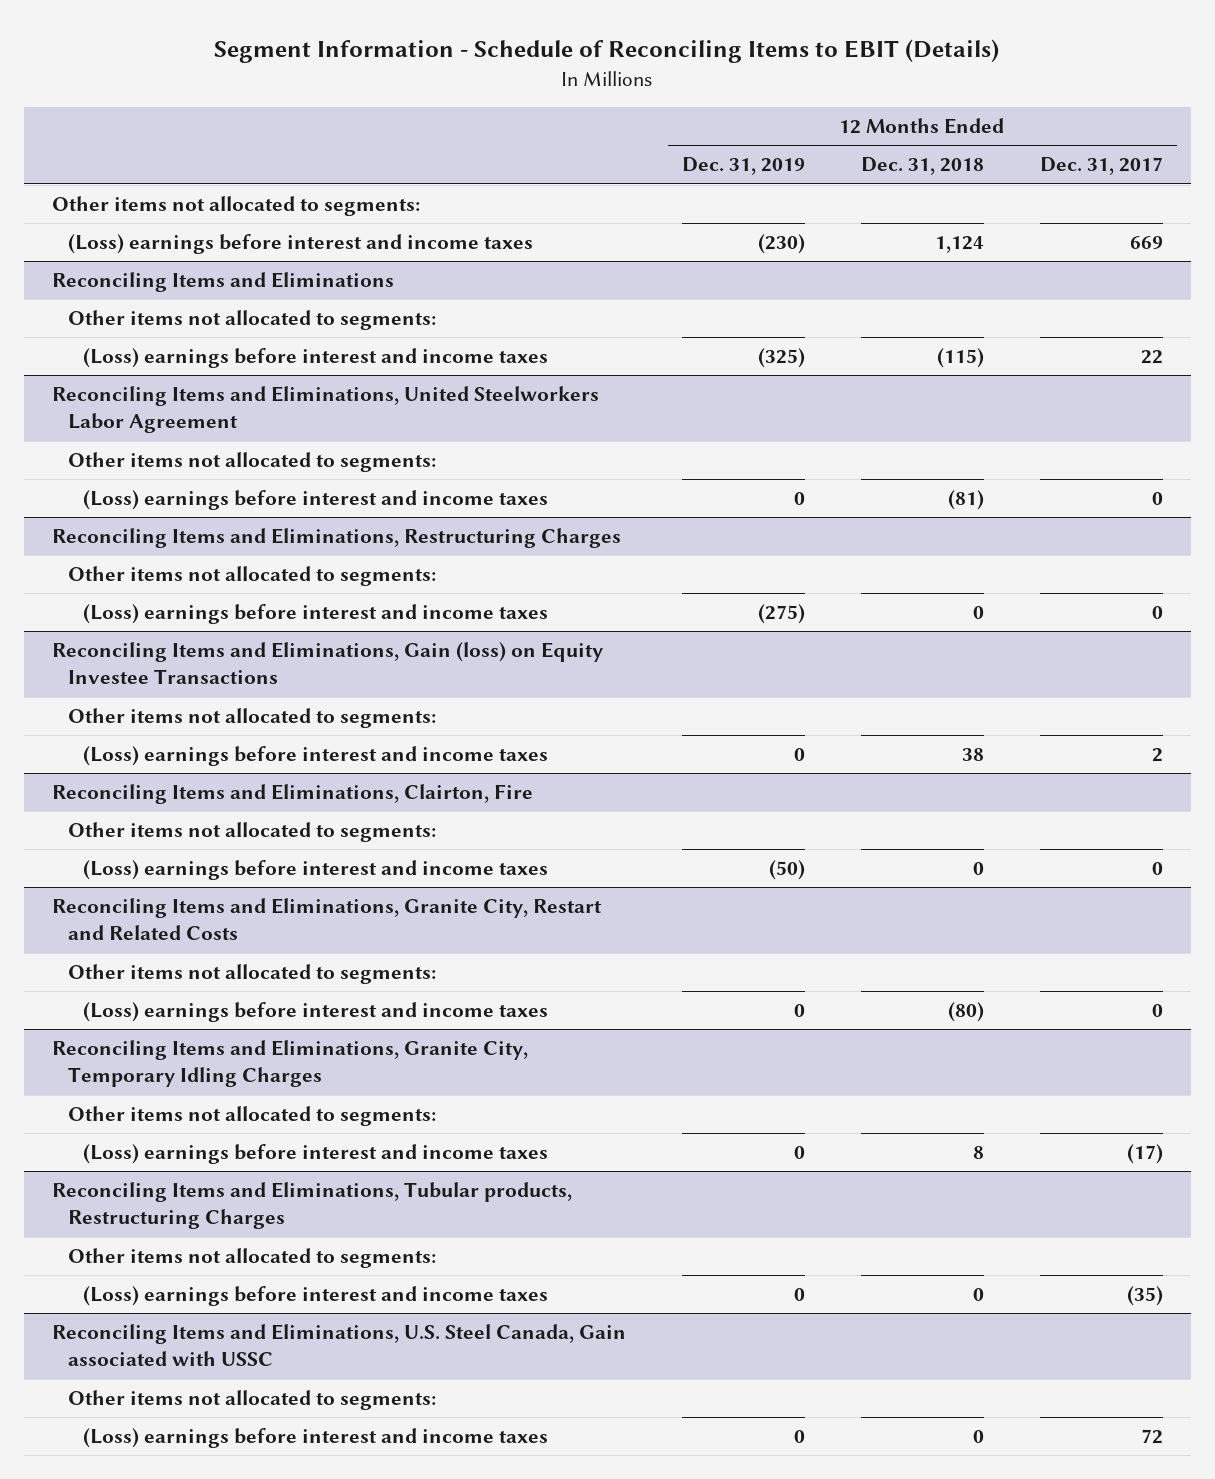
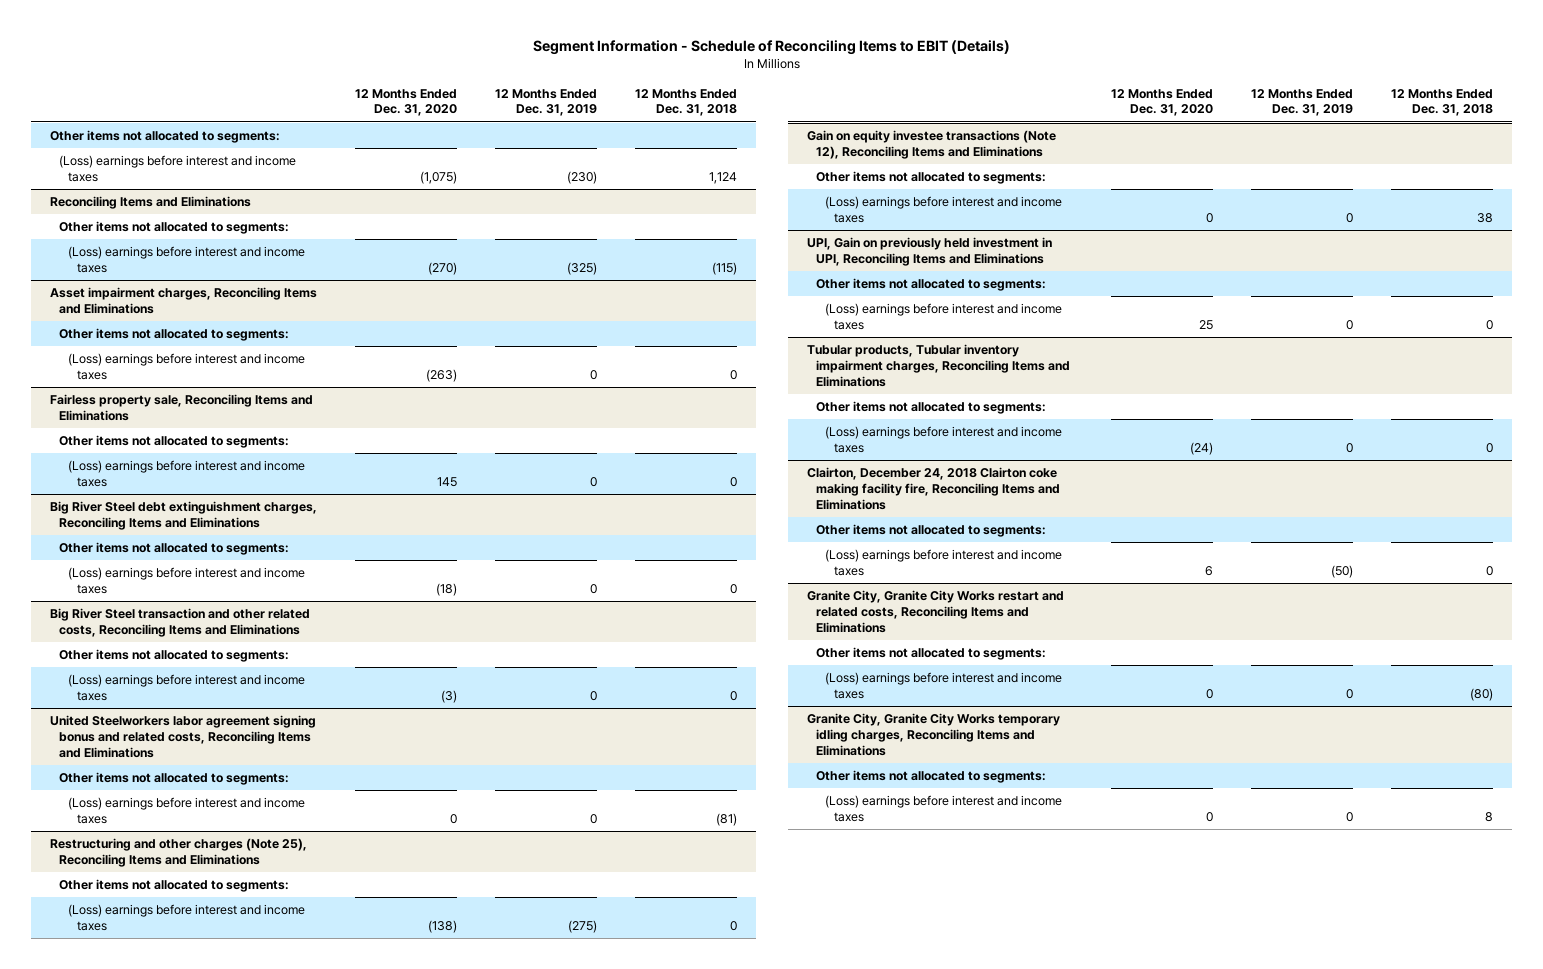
- | 12 Months Ended Dec. 31, 2019 | 12 Months Ended Dec. 31, 2018 | 12 Months Ended Dec. 31, 2017
+ | 12 Months Ended Dec. 31, 2020 | 12 Months Ended Dec. 31, 2019 | 12 Months Ended Dec. 31, 2018
- Reconciling Items and Eliminations, United Steelworkers Labor Agreement
+ Asset impairment charges, Reconciling Items and Eliminations
+ (Loss) earnings before interest and income taxes | (263) | 0 | 0
+ Fairless property sale, Reconciling Items and Eliminations
+ Other items not allocated to segments:
+ (Loss) earnings before interest and income taxes | 145 | 0 | 0
+ Big River Steel debt extinguishment charges, Reconciling Items and Eliminations
+ Other items not allocated to segments:
+ (Loss) earnings before interest and income taxes | (18) | 0 | 0
+ Big River Steel transaction and other related costs, Reconciling Items and Eliminations
+ Other items not allocated to segments:
+ (Loss) earnings before interest and income taxes | (3) | 0 | 0
+ United Steelworkers labor agreement signing bonus and related costs, Reconciling Items and Eliminations
+ Other items not allocated to segments:
- Reconciling Items and Eliminations, Restructuring Charges
+ Restructuring and other charges (Note 25), Reconciling Items and Eliminations
- Reconciling Items and Eliminations, Gain (loss) on Equity Investee Transactions
+ Gain on equity investee transactions (Note 12), Reconciling Items and Eliminations
- Reconciling Items and Eliminations, Clairton, Fire
+ UPI, Gain on previously held investment in UPI, Reconciling Items and Eliminations
+ (Loss) earnings before interest and income taxes | 25 | 0 | 0
+ Tubular products, Tubular inventory impairment charges, Reconciling Items and Eliminations
+ Other items not allocated to segments:
+ (Loss) earnings before interest and income taxes | (24) | 0 | 0
+ Clairton, December 24, 2018 Clairton coke making facility fire, Reconciling Items and Eliminations
+ Other items not allocated to segments:
- Reconciling Items and Eliminations, Granite City, Restart and Related Costs
+ Granite City, Granite City Works restart and related costs, Reconciling Items and Eliminations
- Reconciling Items and Eliminations, Granite City, Temporary Idling Charges
+ Granite City, Granite City Works temporary idling charges, Reconciling Items and Eliminations
- Reconciling Items and Eliminations, Tubular products, Restructuring Charges
- Other items not allocated to segments:
- (Loss) earnings before interest and income taxes | 0 | 0 | (35)
- Reconciling Items and Eliminations, U.S. Steel Canada, Gain associated with USSC
- Other items not allocated to segments:
- (Loss) earnings before interest and income taxes | 0 | 0 | 72

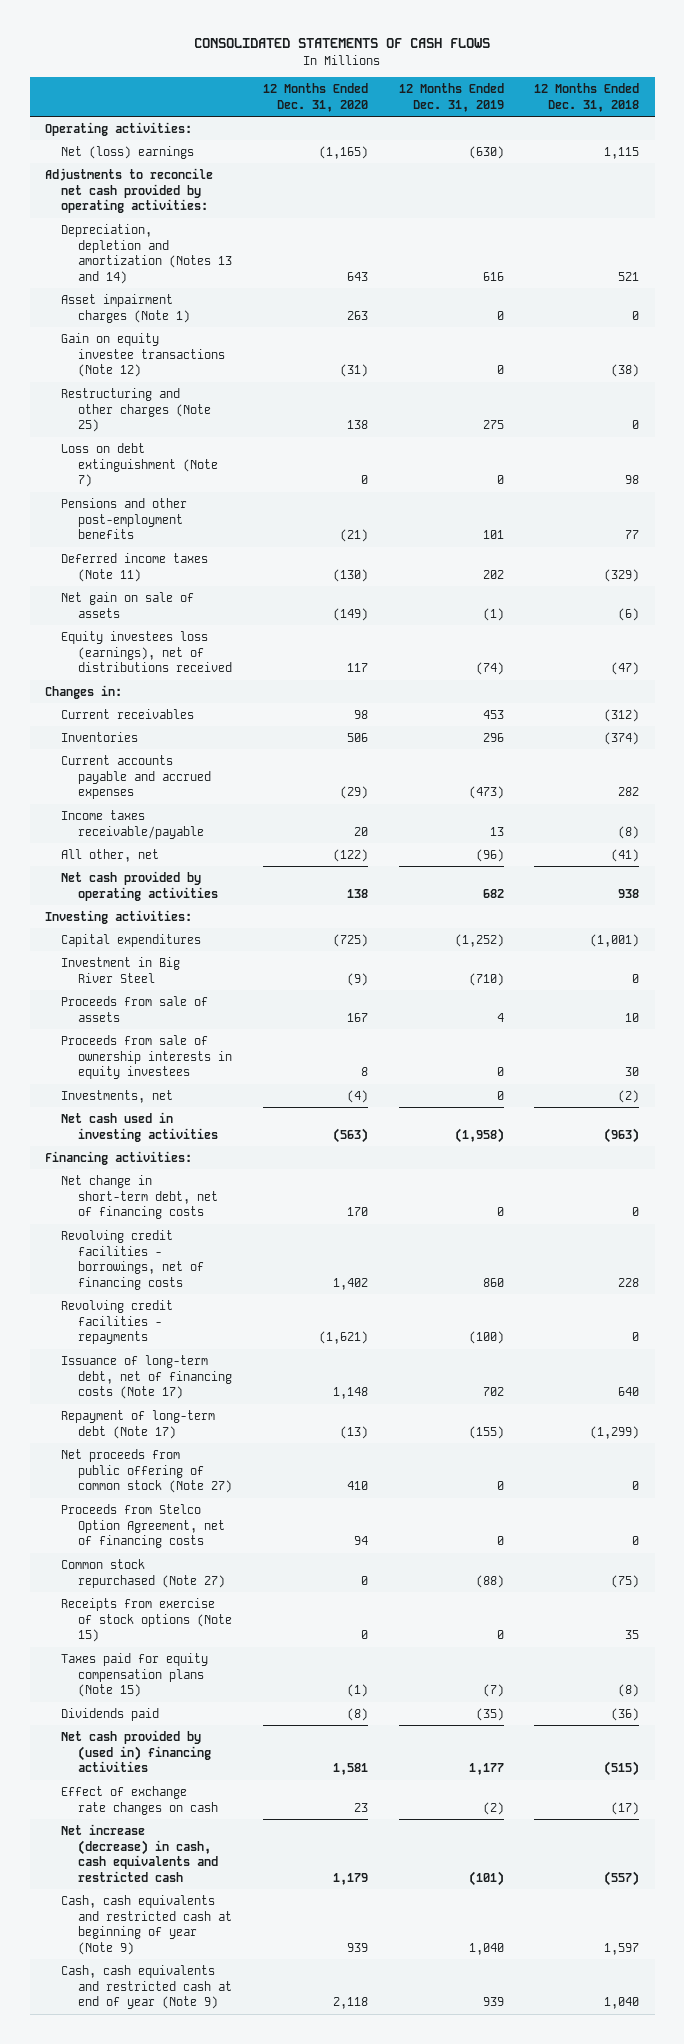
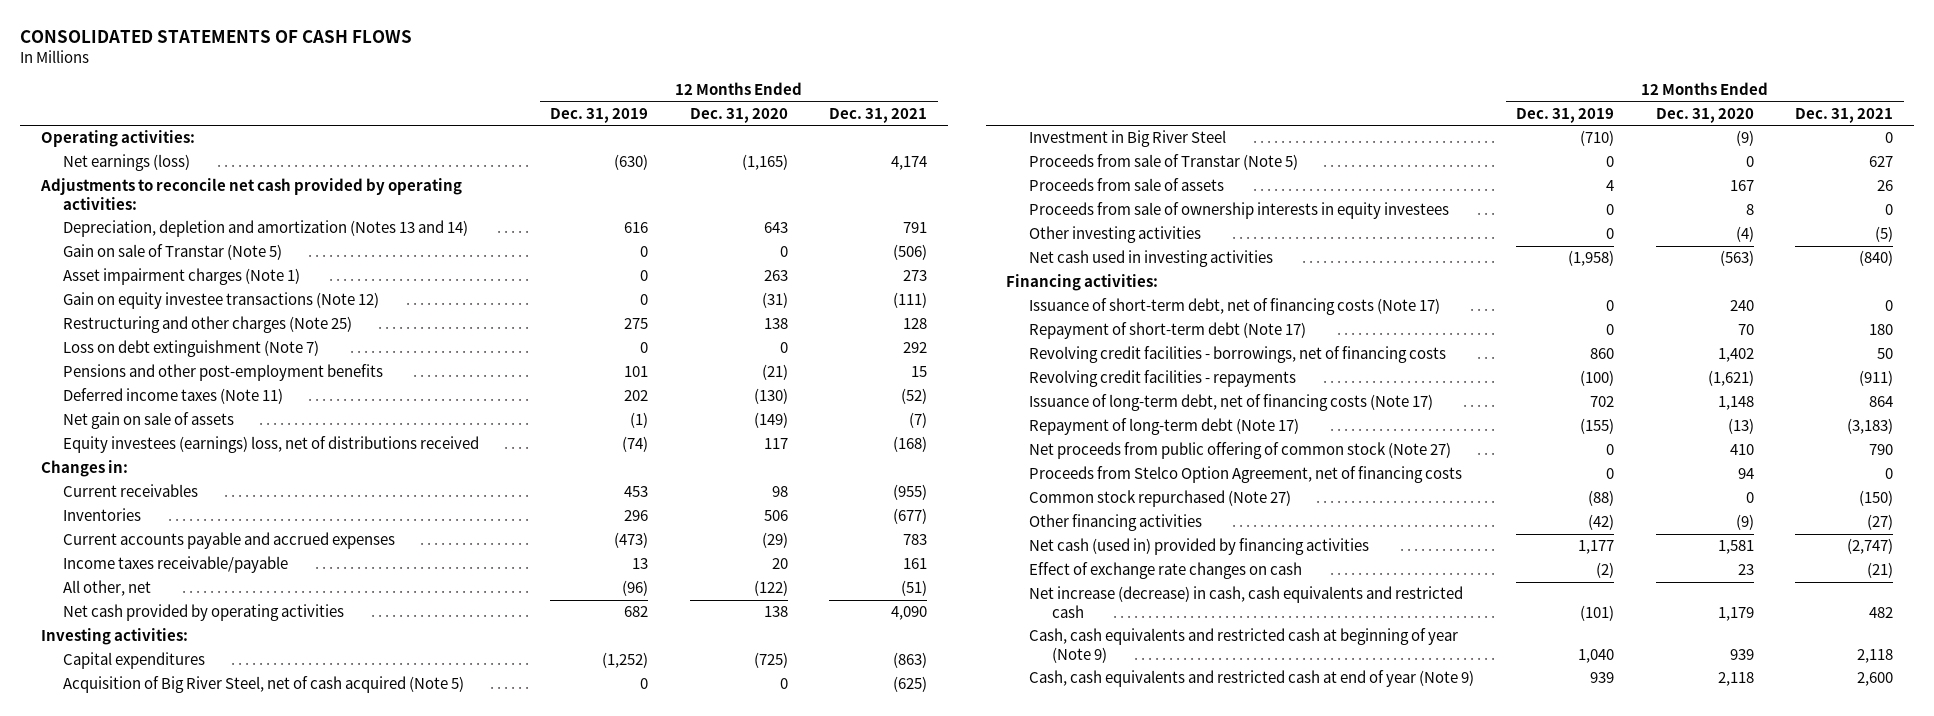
- | 12 Months Ended Dec. 31, 2020 | 12 Months Ended Dec. 31, 2019 | 12 Months Ended Dec. 31, 2018
+ | 12 Months Ended Dec. 31, 2019 | 12 Months Ended Dec. 31, 2020 | 12 Months Ended Dec. 31, 2021
- Net (loss) earnings | (1,165) | (630) | 1,115
+ Net earnings (loss) | (630) | (1,165) | 4,174
+ Gain on sale of Transtar (Note 5) | 0 | 0 | (506)
- Equity investees loss (earnings), net of distributions received | 117 | (74) | (47)
+ Equity investees (earnings) loss, net of distributions received | (74) | 117 | (168)
+ Acquisition of Big River Steel, net of cash acquired (Note 5) | 0 | 0 | (625)
+ Proceeds from sale of Transtar (Note 5) | 0 | 0 | 627
- Investments, net | (4) | 0 | (2)
+ Other investing activities | 0 | (4) | (5)
- Net change in short-term debt, net of financing costs | 170 | 0 | 0
+ Issuance of short-term debt, net of financing costs (Note 17) | 0 | 240 | 0
+ Repayment of short-term debt (Note 17) | 0 | 70 | 180
- Receipts from exercise of stock options (Note 15) | 0 | 0 | 35
- Taxes paid for equity compensation plans (Note 15) | (1) | (7) | (8)
- Dividends paid | (8) | (35) | (36)
- Net cash provided by (used in) financing activities | 1,581 | 1,177 | (515)
+ Other financing activities | (42) | (9) | (27)
+ Net cash (used in) provided by financing activities | 1,177 | 1,581 | (2,747)

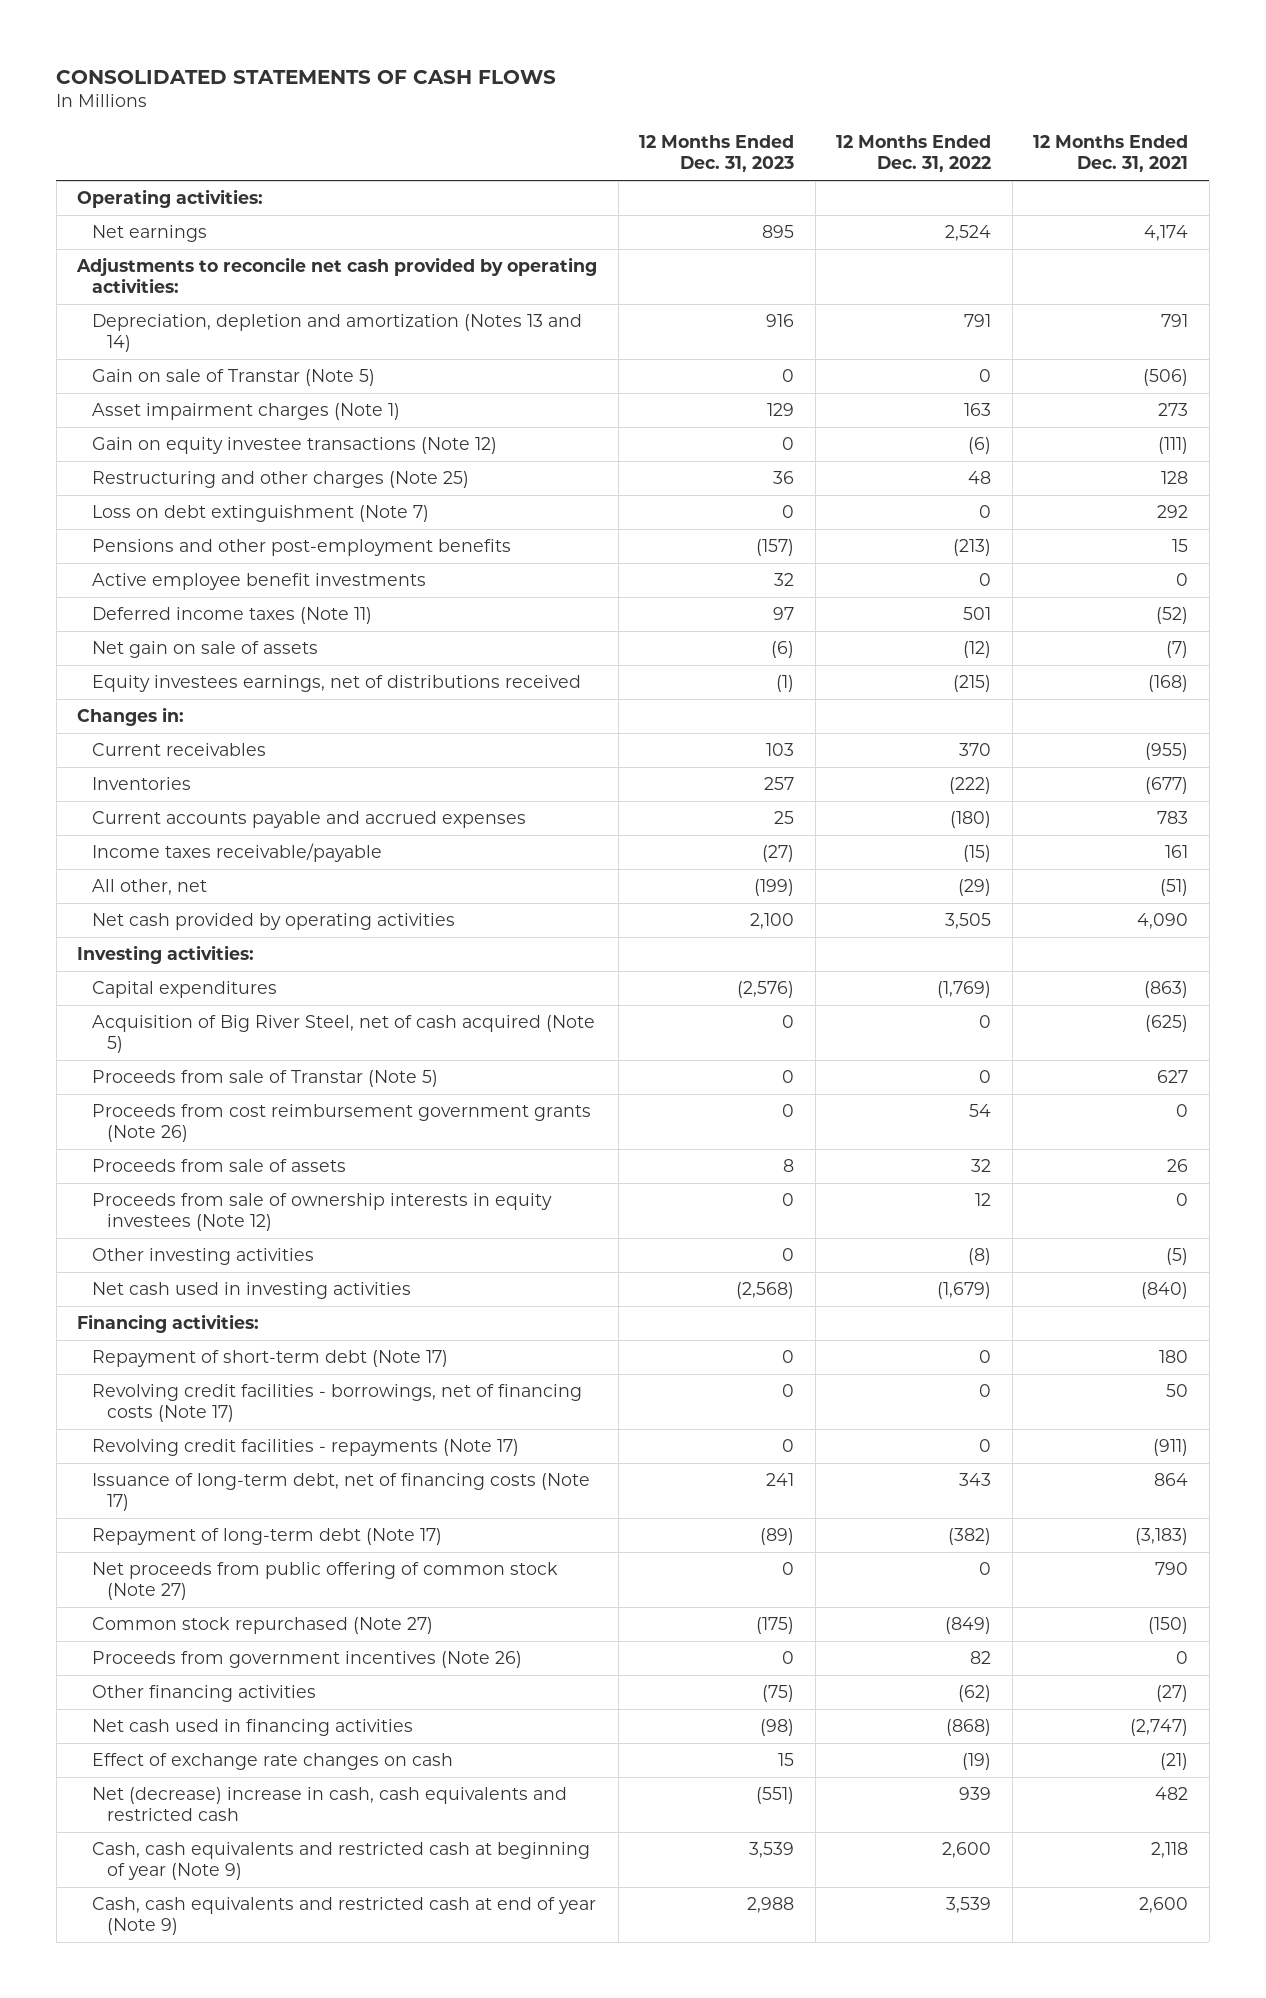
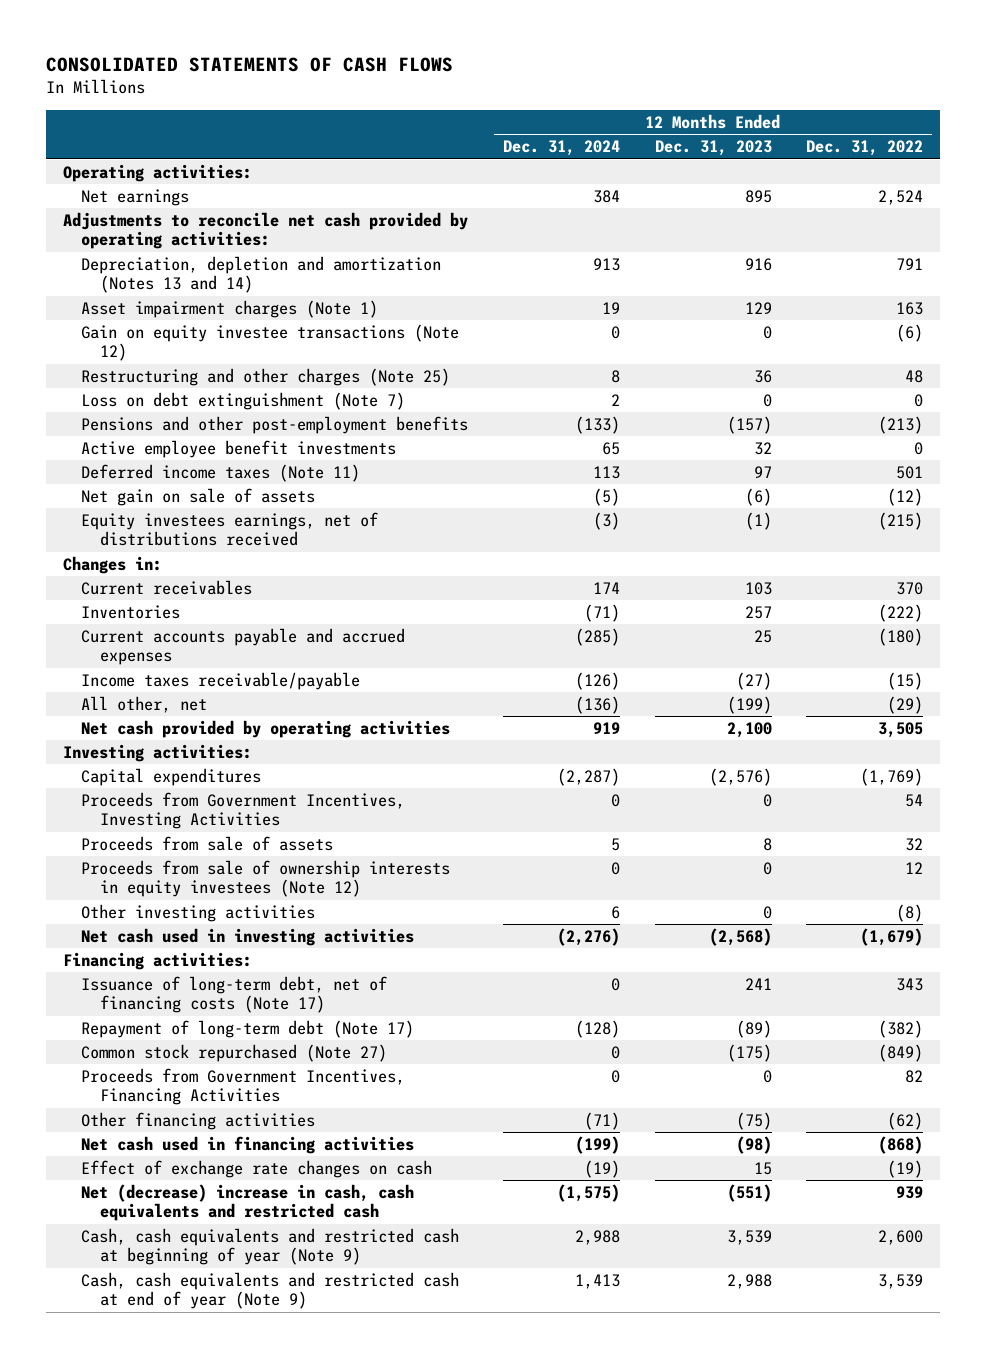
- | 12 Months Ended Dec. 31, 2023 | 12 Months Ended Dec. 31, 2022 | 12 Months Ended Dec. 31, 2021
+ | 12 Months Ended Dec. 31, 2024 | 12 Months Ended Dec. 31, 2023 | 12 Months Ended Dec. 31, 2022
- Gain on sale of Transtar (Note 5) | 0 | 0 | (506)
- Acquisition of Big River Steel, net of cash acquired (Note 5) | 0 | 0 | (625)
- Proceeds from sale of Transtar (Note 5) | 0 | 0 | 627
- Proceeds from cost reimbursement government grants (Note 26) | 0 | 54 | 0
+ Proceeds from Government Incentives, Investing Activities | 0 | 0 | 54
- Repayment of short-term debt (Note 17) | 0 | 0 | 180
- Revolving credit facilities - borrowings, net of financing costs (Note 17) | 0 | 0 | 50
- Revolving credit facilities - repayments (Note 17) | 0 | 0 | (911)
- Net proceeds from public offering of common stock (Note 27) | 0 | 0 | 790
- Proceeds from government incentives (Note 26) | 0 | 82 | 0
+ Proceeds from Government Incentives, Financing Activities | 0 | 0 | 82

